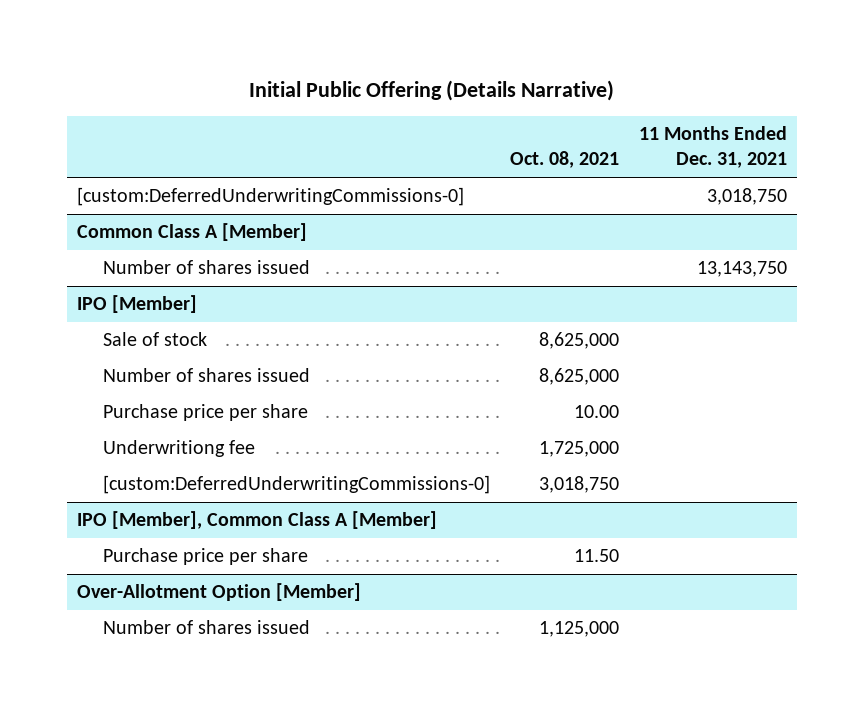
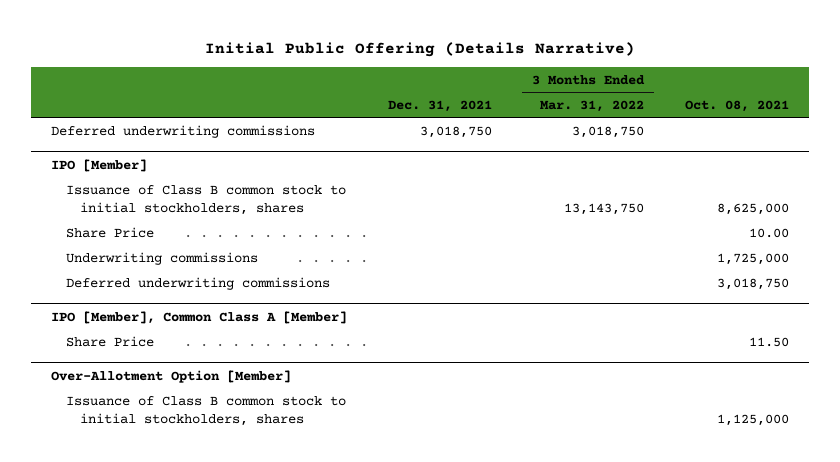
- | Oct. 08, 2021 | 11 Months Ended Dec. 31, 2021
+ | Dec. 31, 2021 | 3 Months Ended Mar. 31, 2022 | Oct. 08, 2021
- [custom:DeferredUnderwritingCommissions-0] | | 3,018,750
- Common Class A [Member]
- Number of shares issued | | 13,143,750
+ Deferred underwriting commissions | 3,018,750 | 3,018,750 |
@ IPO [Member]
- Sale of stock | 8,625,000 |
- Number of shares issued | 8,625,000 |
- Purchase price per share | 10.00 |
- Underwritiong fee | 1,725,000 |
- [custom:DeferredUnderwritingCommissions-0] | 3,018,750 |
+ Issuance of Class B common stock to initial stockholders, shares | | 13,143,750 | 8,625,000
+ Share Price | | | 10.00
+ Underwriting commissions | | | 1,725,000
+ Deferred underwriting commissions | | | 3,018,750
@ IPO [Member], Common Class A [Member]
- Purchase price per share | 11.50 |
+ Share Price | | | 11.50
@ Over-Allotment Option [Member]
- Number of shares issued | 1,125,000 |
+ Issuance of Class B common stock to initial stockholders, shares | | | 1,125,000

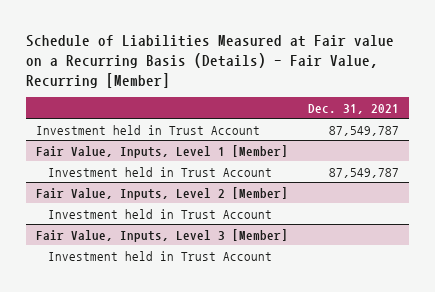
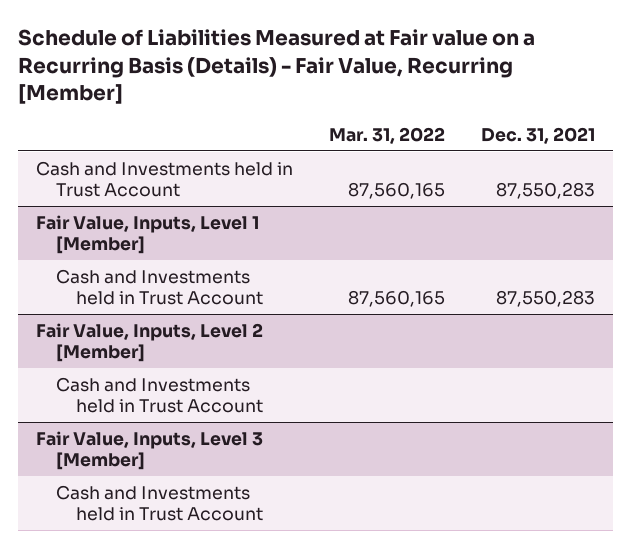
- | Dec. 31, 2021
+ | Mar. 31, 2022 | Dec. 31, 2021
- Investment held in Trust Account | 87,549,787
+ Cash and Investments held in Trust Account | 87,560,165 | 87,550,283
@ Fair Value, Inputs, Level 1 [Member]
- Investment held in Trust Account | 87,549,787
+ Cash and Investments held in Trust Account | 87,560,165 | 87,550,283
@ Fair Value, Inputs, Level 2 [Member]
- Investment held in Trust Account
+ Cash and Investments held in Trust Account
@ Fair Value, Inputs, Level 3 [Member]
- Investment held in Trust Account
+ Cash and Investments held in Trust Account

